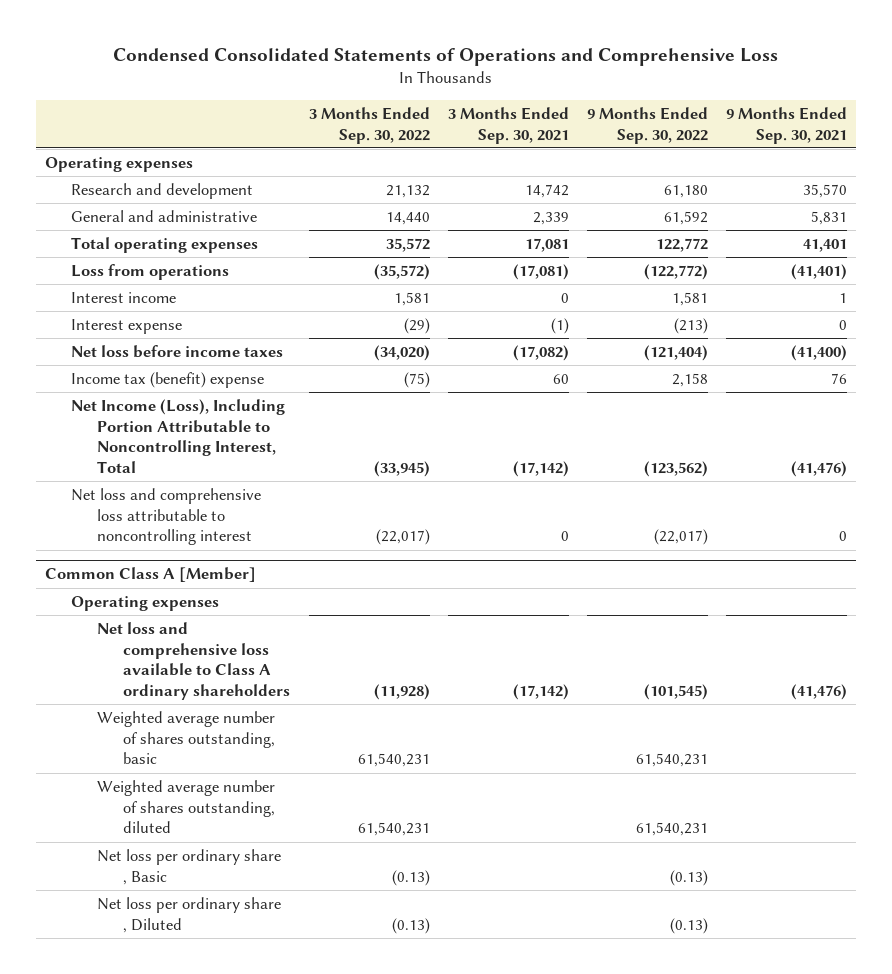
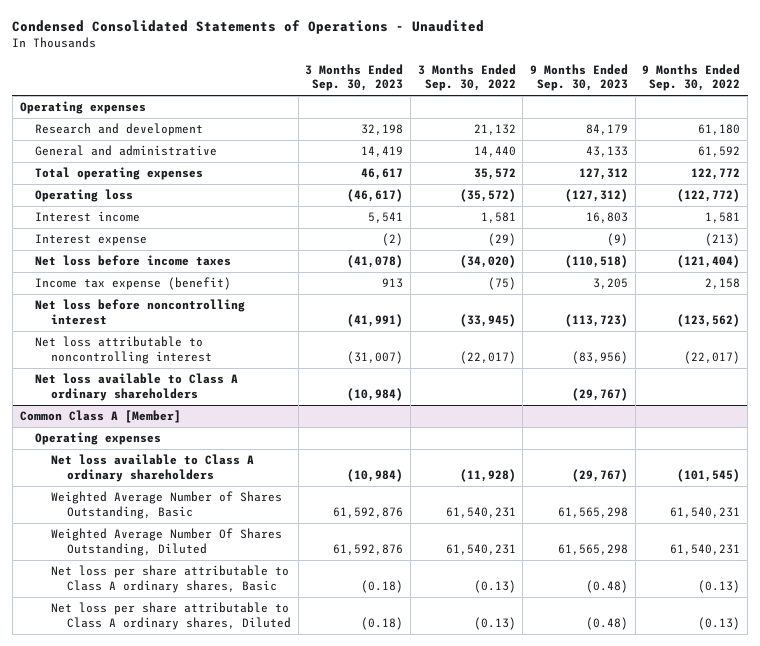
- Condensed Consolidated Statements of Operations and Comprehensive Loss
+ Condensed Consolidated Statements of Operations - Unaudited
- | 3 Months Ended Sep. 30, 2022 | 3 Months Ended Sep. 30, 2021 | 9 Months Ended Sep. 30, 2022 | 9 Months Ended Sep. 30, 2021
+ | 3 Months Ended Sep. 30, 2023 | 3 Months Ended Sep. 30, 2022 | 9 Months Ended Sep. 30, 2023 | 9 Months Ended Sep. 30, 2022
- Loss from operations | (35,572) | (17,081) | (122,772) | (41,401)
+ Operating loss | (46,617) | (35,572) | (127,312) | (122,772)
- Income tax (benefit) expense | (75) | 60 | 2,158 | 76
- Net Income (Loss), Including Portion Attributable to Noncontrolling Interest, Total | (33,945) | (17,142) | (123,562) | (41,476)
- Net loss and comprehensive loss attributable to noncontrolling interest | (22,017) | 0 | (22,017) | 0
+ Income tax expense (benefit) | 913 | (75) | 3,205 | 2,158
+ Net loss before noncontrolling interest | (41,991) | (33,945) | (113,723) | (123,562)
+ Net loss attributable to noncontrolling interest | (31,007) | (22,017) | (83,956) | (22,017)
+ Net loss available to Class A ordinary shareholders | (10,984) | | (29,767) |
@ Common Class A [Member]
- Net loss and comprehensive loss available to Class A ordinary shareholders | (11,928) | (17,142) | (101,545) | (41,476)
- Weighted average number of shares outstanding, basic | 61,540,231 | | 61,540,231 |
- Weighted average number of shares outstanding, diluted | 61,540,231 | | 61,540,231 |
- Net loss per ordinary share , Basic | (0.13) | | (0.13) |
- Net loss per ordinary share , Diluted | (0.13) | | (0.13) |
+ Net loss available to Class A ordinary shareholders | (10,984) | (11,928) | (29,767) | (101,545)
+ Weighted Average Number of Shares Outstanding, Basic | 61,592,876 | 61,540,231 | 61,565,298 | 61,540,231
+ Weighted Average Number Of Shares Outstanding, Diluted | 61,592,876 | 61,540,231 | 61,565,298 | 61,540,231
+ Net loss per share attributable to Class A ordinary shares, Basic | (0.18) | (0.13) | (0.48) | (0.13)
+ Net loss per share attributable to Class A ordinary shares, Diluted | (0.18) | (0.13) | (0.48) | (0.13)

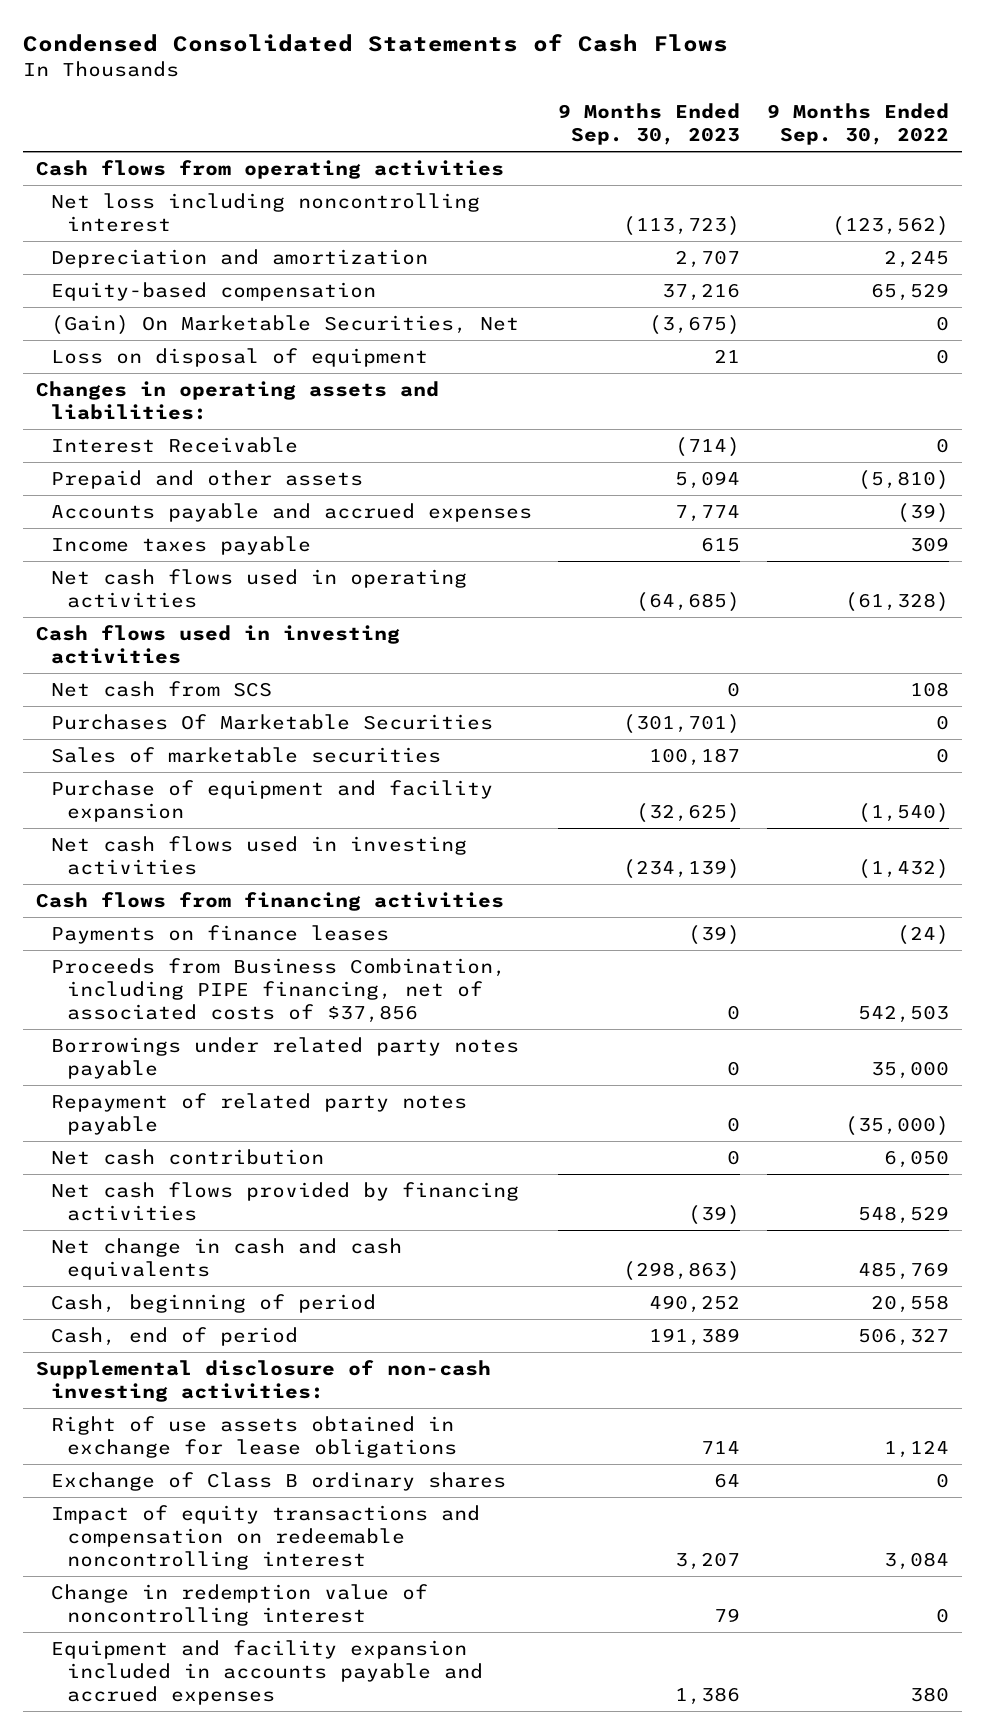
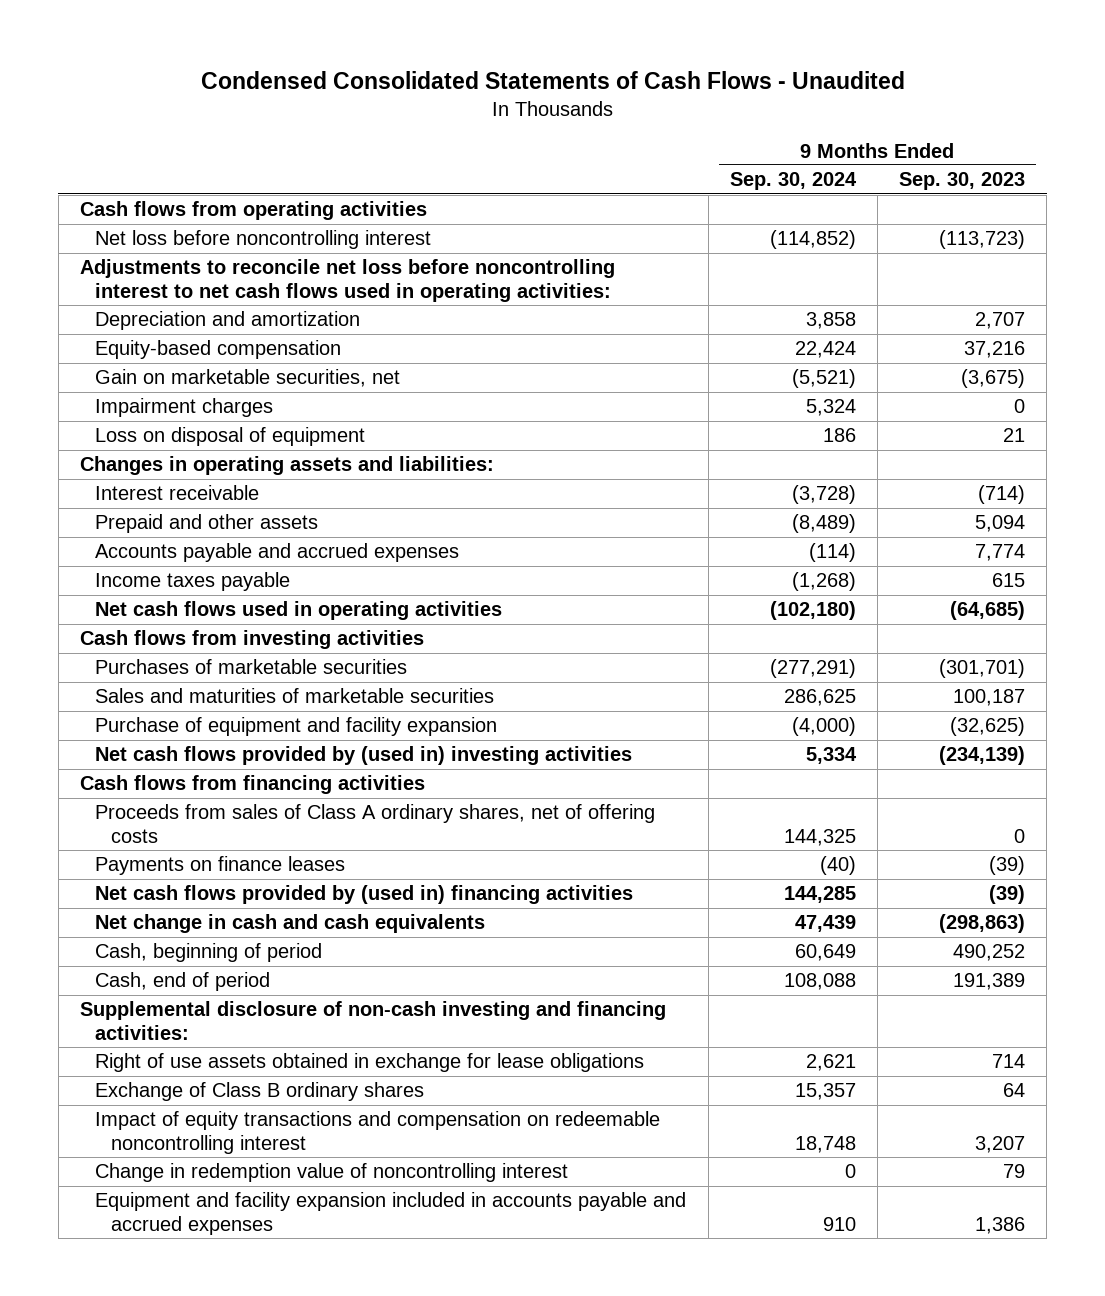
- Condensed Consolidated Statements of Cash Flows
+ Condensed Consolidated Statements of Cash Flows - Unaudited
- | 9 Months Ended Sep. 30, 2023 | 9 Months Ended Sep. 30, 2022
+ | 9 Months Ended Sep. 30, 2024 | 9 Months Ended Sep. 30, 2023
- Net loss including noncontrolling interest | (113,723) | (123,562)
+ Net loss before noncontrolling interest | (114,852) | (113,723)
+ Adjustments to reconcile net loss before noncontrolling interest to net cash flows used in operating activities:
- (Gain) On Marketable Securities, Net | (3,675) | 0
+ Gain on marketable securities, net | (5,521) | (3,675)
+ Impairment charges | 5,324 | 0
- Interest Receivable | (714) | 0
+ Interest receivable | (3,728) | (714)
- Cash flows used in investing activities
- Net cash from SCS | 0 | 108
- Purchases Of Marketable Securities | (301,701) | 0
- Sales of marketable securities | 100,187 | 0
+ Cash flows from investing activities
+ Purchases of marketable securities | (277,291) | (301,701)
+ Sales and maturities of marketable securities | 286,625 | 100,187
- Net cash flows used in investing activities | (234,139) | (1,432)
+ Net cash flows provided by (used in) investing activities | 5,334 | (234,139)
+ Proceeds from sales of Class A ordinary shares, net of offering costs | 144,325 | 0
- Proceeds from Business Combination, including PIPE financing, net of associated costs of $37,856 | 0 | 542,503
- Borrowings under related party notes payable | 0 | 35,000
- Repayment of related party notes payable | 0 | (35,000)
- Net cash contribution | 0 | 6,050
- Net cash flows provided by financing activities | (39) | 548,529
+ Net cash flows provided by (used in) financing activities | 144,285 | (39)
- Supplemental disclosure of non-cash investing activities:
+ Supplemental disclosure of non-cash investing and financing activities:

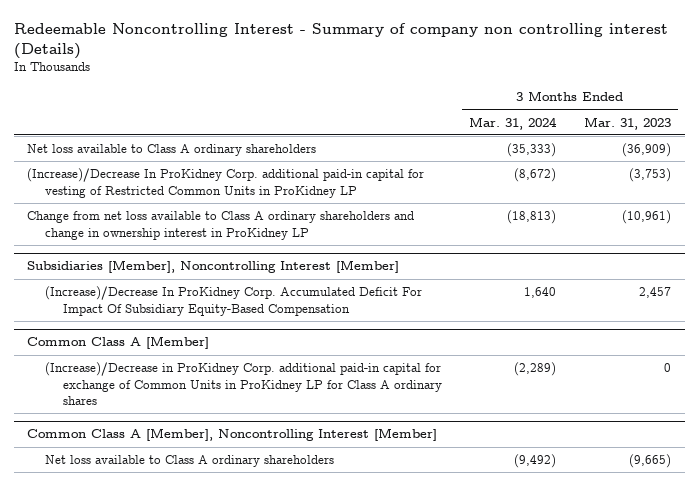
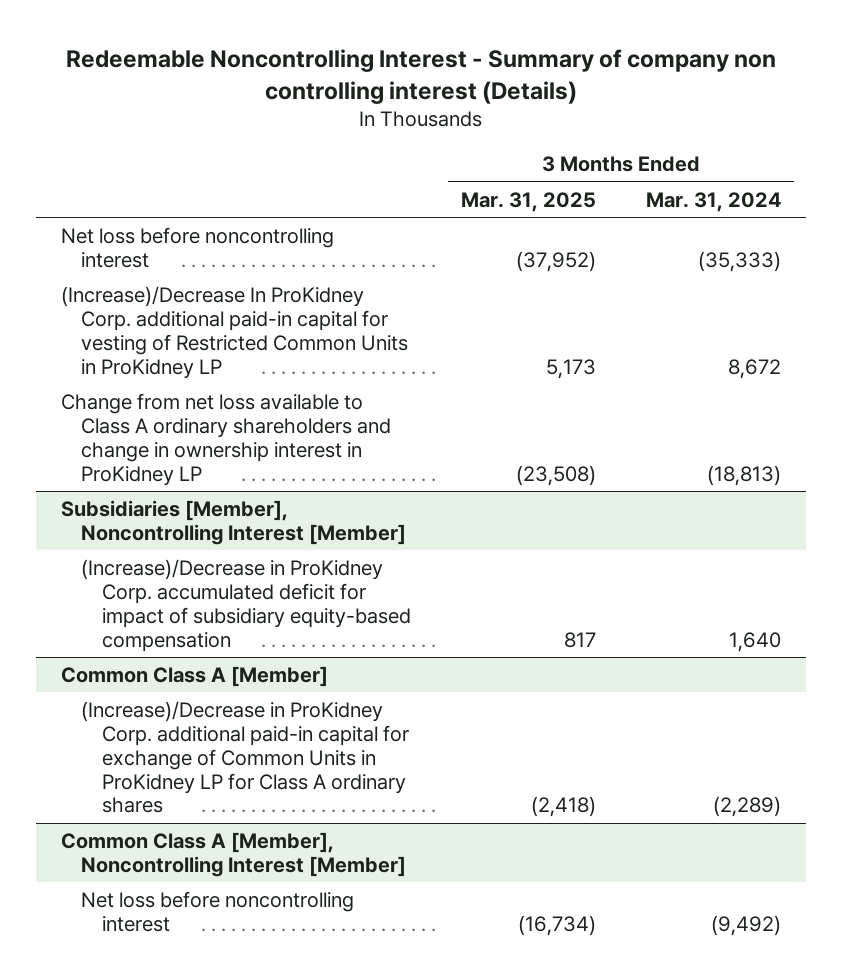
- | 3 Months Ended Mar. 31, 2024 | 3 Months Ended Mar. 31, 2023
+ | 3 Months Ended Mar. 31, 2025 | 3 Months Ended Mar. 31, 2024
- Net loss available to Class A ordinary shareholders | (35,333) | (36,909)
- (Increase)/Decrease In ProKidney Corp. additional paid-in capital for vesting of Restricted Common Units in ProKidney LP | (8,672) | (3,753)
+ Net loss before noncontrolling interest | (37,952) | (35,333)
+ (Increase)/Decrease In ProKidney Corp. additional paid-in capital for vesting of Restricted Common Units in ProKidney LP | 5,173 | 8,672
@ Subsidiaries [Member], Noncontrolling Interest [Member]
- (Increase)/Decrease In ProKidney Corp. Accumulated Deficit For Impact Of Subsidiary Equity-Based Compensation | 1,640 | 2,457
+ (Increase)/Decrease in ProKidney Corp. accumulated deficit for impact of subsidiary equity-based compensation | 817 | 1,640
@ Common Class A [Member], Noncontrolling Interest [Member]
- Net loss available to Class A ordinary shareholders | (9,492) | (9,665)
+ Net loss before noncontrolling interest | (16,734) | (9,492)

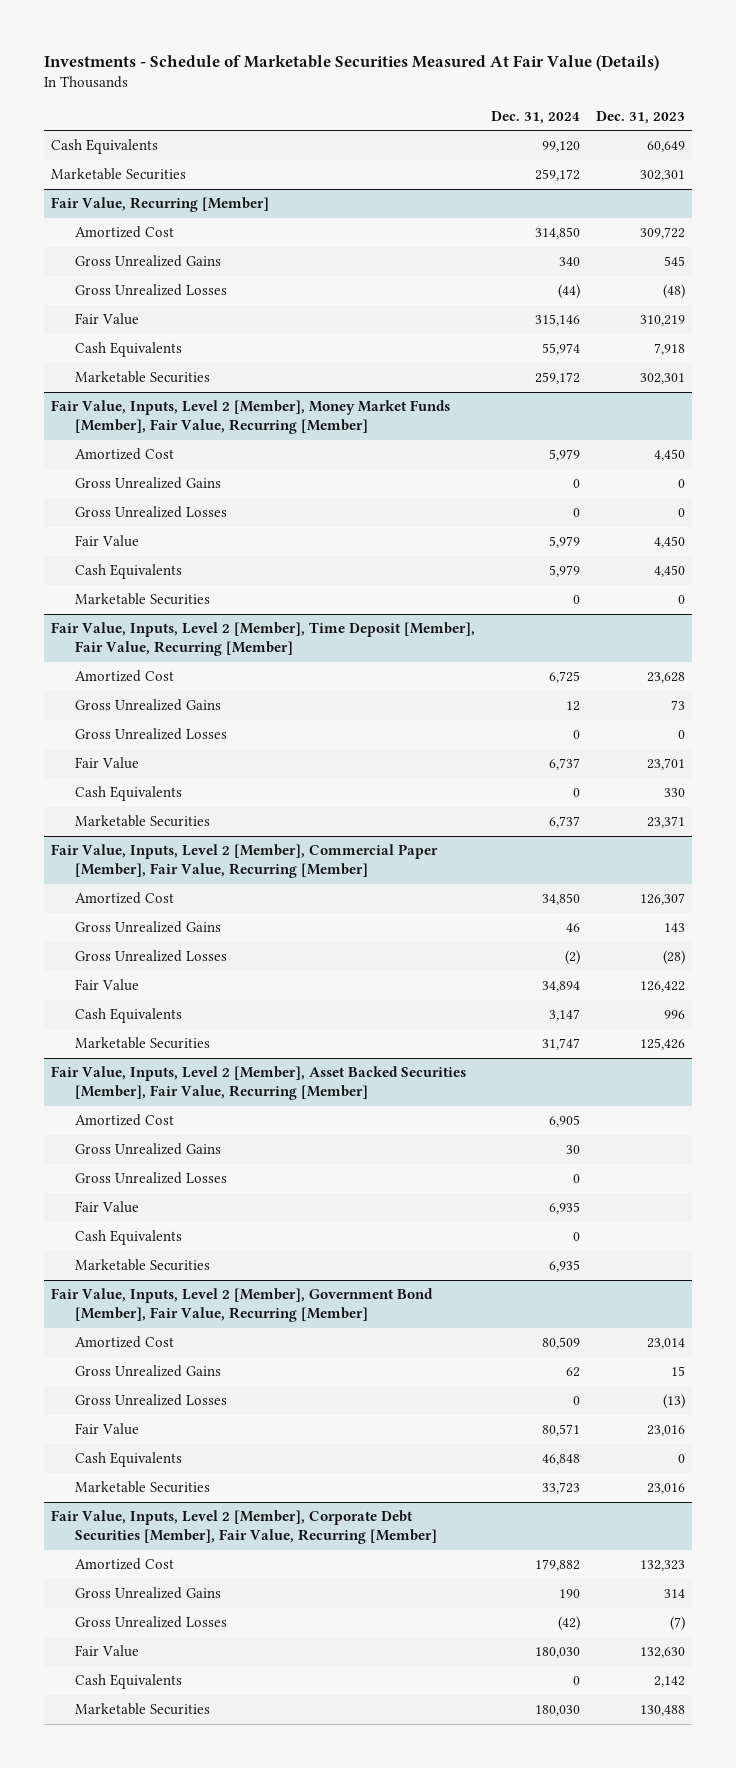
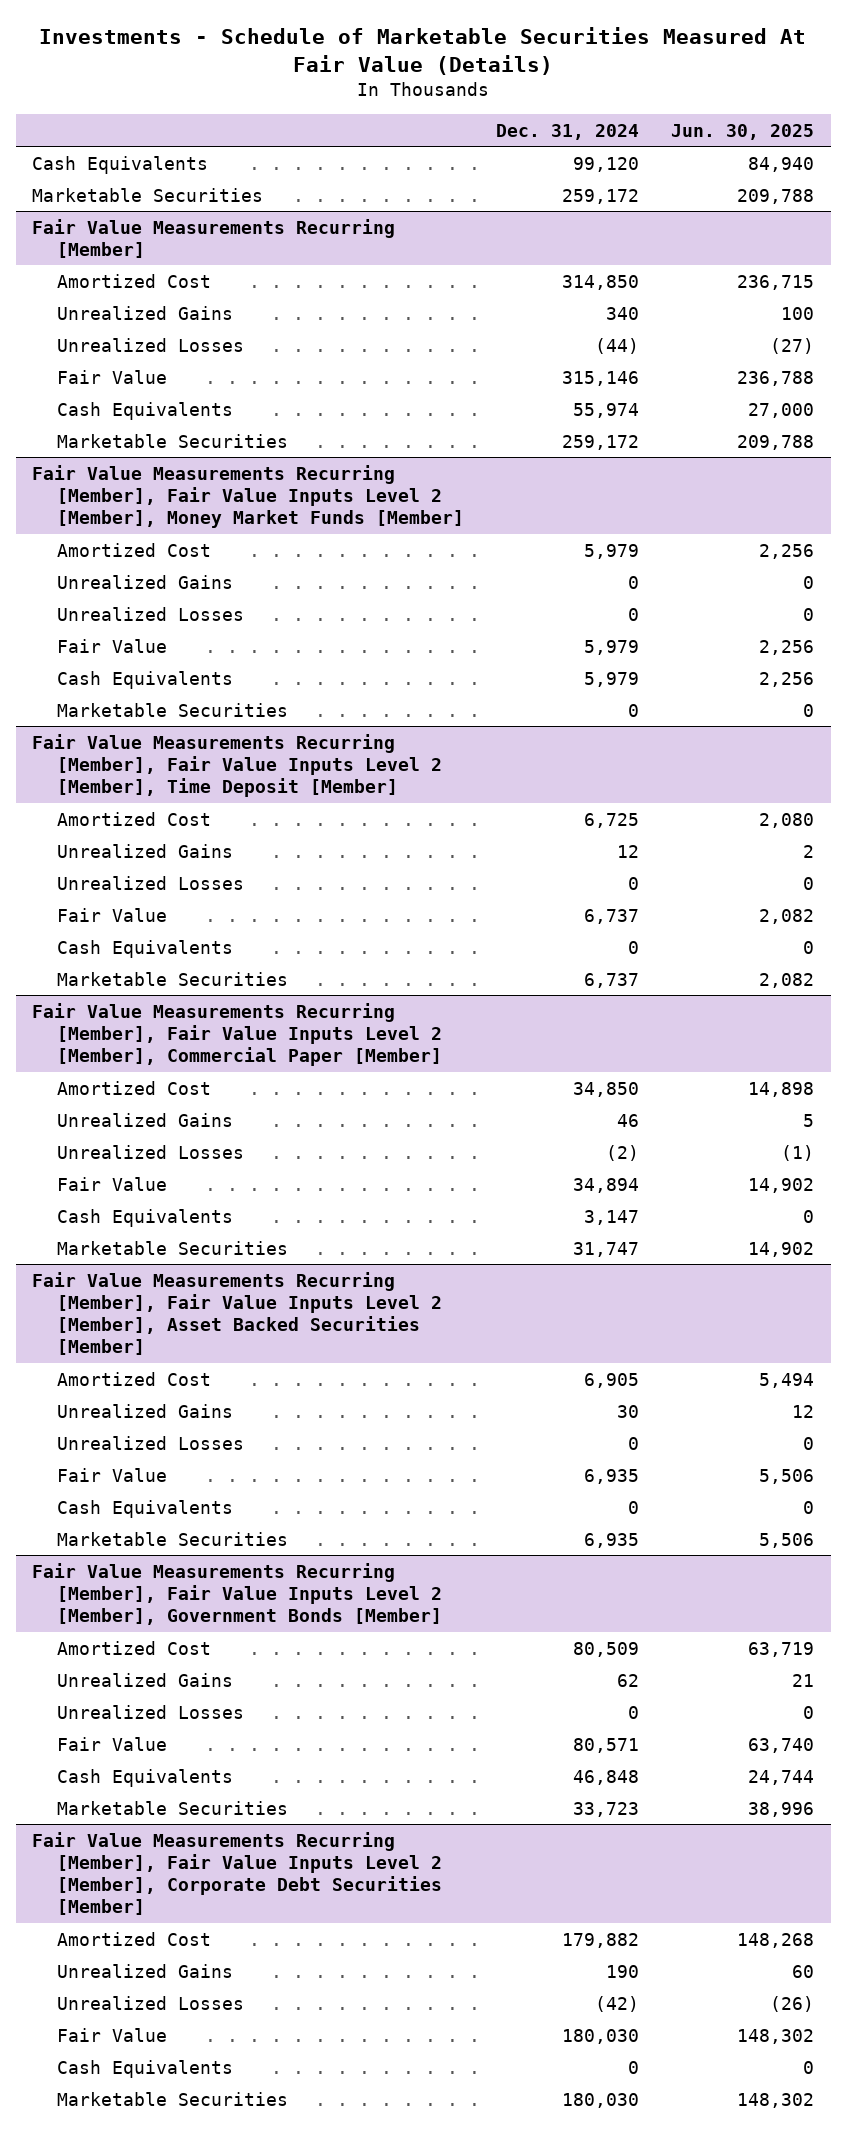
- | Dec. 31, 2024 | Dec. 31, 2023
+ | Dec. 31, 2024 | Jun. 30, 2025
- Fair Value, Recurring [Member]
+ Fair Value Measurements Recurring [Member]
- Gross Unrealized Gains | 340 | 545
- Gross Unrealized Losses | (44) | (48)
+ Unrealized Gains | 340 | 100
+ Unrealized Losses | (44) | (27)
- Fair Value, Inputs, Level 2 [Member], Money Market Funds [Member], Fair Value, Recurring [Member]
+ Fair Value Measurements Recurring [Member], Fair Value Inputs Level 2 [Member], Money Market Funds [Member]
- Gross Unrealized Gains | 0 | 0
- Gross Unrealized Losses | 0 | 0
+ Unrealized Gains | 0 | 0
+ Unrealized Losses | 0 | 0
- Fair Value, Inputs, Level 2 [Member], Time Deposit [Member], Fair Value, Recurring [Member]
+ Fair Value Measurements Recurring [Member], Fair Value Inputs Level 2 [Member], Time Deposit [Member]
- Gross Unrealized Gains | 12 | 73
- Gross Unrealized Losses | 0 | 0
+ Unrealized Gains | 12 | 2
+ Unrealized Losses | 0 | 0
- Fair Value, Inputs, Level 2 [Member], Commercial Paper [Member], Fair Value, Recurring [Member]
+ Fair Value Measurements Recurring [Member], Fair Value Inputs Level 2 [Member], Commercial Paper [Member]
- Gross Unrealized Gains | 46 | 143
- Gross Unrealized Losses | (2) | (28)
+ Unrealized Gains | 46 | 5
+ Unrealized Losses | (2) | (1)
- Fair Value, Inputs, Level 2 [Member], Asset Backed Securities [Member], Fair Value, Recurring [Member]
+ Fair Value Measurements Recurring [Member], Fair Value Inputs Level 2 [Member], Asset Backed Securities [Member]
- Gross Unrealized Gains | 30 |
- Gross Unrealized Losses | 0 |
+ Unrealized Gains | 30 | 12
+ Unrealized Losses | 0 | 0
- Fair Value, Inputs, Level 2 [Member], Government Bond [Member], Fair Value, Recurring [Member]
+ Fair Value Measurements Recurring [Member], Fair Value Inputs Level 2 [Member], Government Bonds [Member]
- Gross Unrealized Gains | 62 | 15
- Gross Unrealized Losses | 0 | (13)
+ Unrealized Gains | 62 | 21
+ Unrealized Losses | 0 | 0
- Fair Value, Inputs, Level 2 [Member], Corporate Debt Securities [Member], Fair Value, Recurring [Member]
+ Fair Value Measurements Recurring [Member], Fair Value Inputs Level 2 [Member], Corporate Debt Securities [Member]
- Gross Unrealized Gains | 190 | 314
- Gross Unrealized Losses | (42) | (7)
+ Unrealized Gains | 190 | 60
+ Unrealized Losses | (42) | (26)

